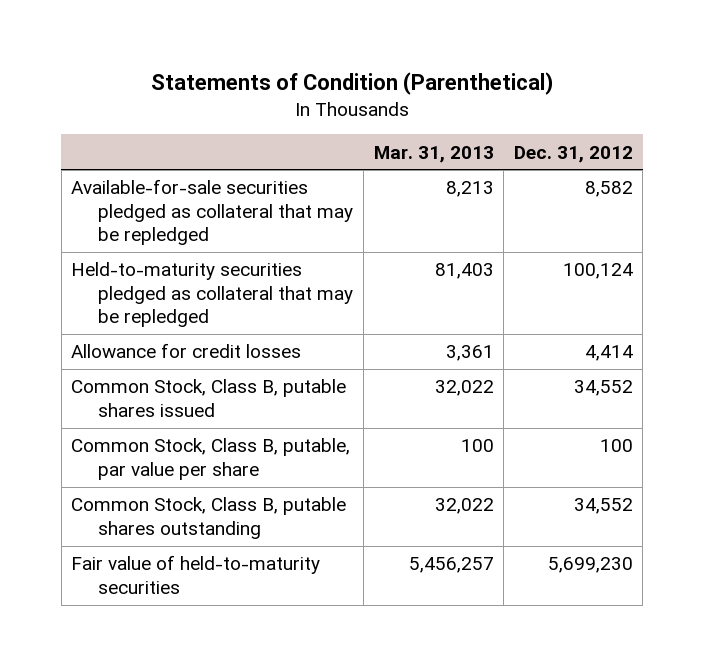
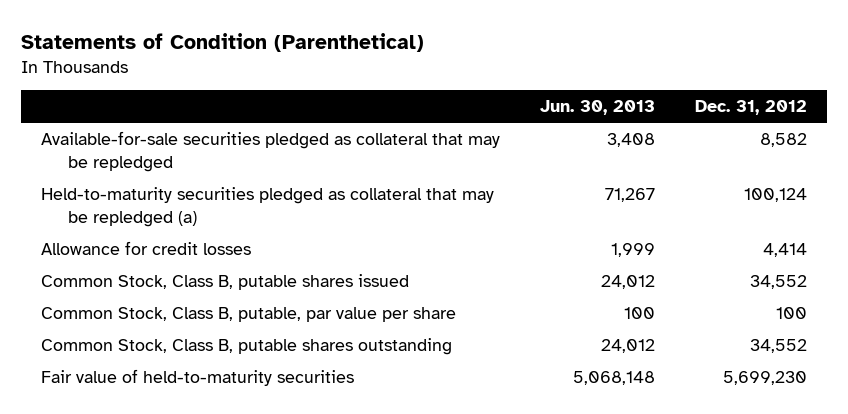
- | Mar. 31, 2013 | Dec. 31, 2012
+ | Jun. 30, 2013 | Dec. 31, 2012
- Held-to-maturity securities pledged as collateral that may be repledged | 81,403 | 100,124
+ Held-to-maturity securities pledged as collateral that may be repledged (a) | 71,267 | 100,124

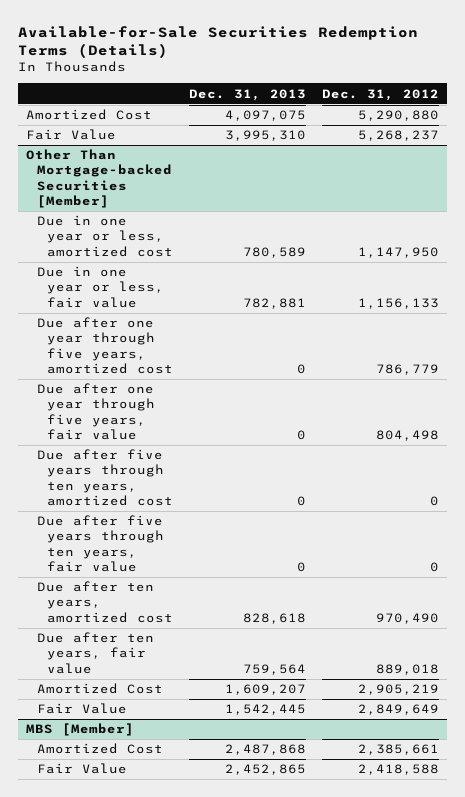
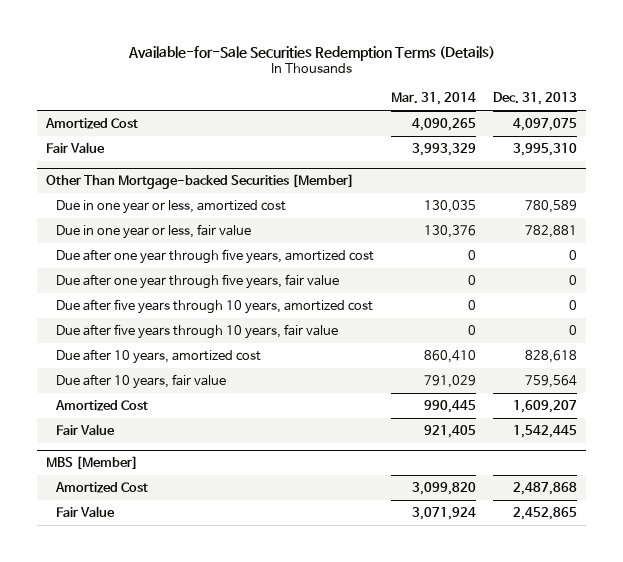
- | Dec. 31, 2013 | Dec. 31, 2012
+ | Mar. 31, 2014 | Dec. 31, 2013
@ Other Than Mortgage-backed Securities [Member]
- Due after five years through ten years, amortized cost | 0 | 0
- Due after five years through ten years, fair value | 0 | 0
- Due after ten years, amortized cost | 828,618 | 970,490
- Due after ten years, fair value | 759,564 | 889,018
+ Due after five years through 10 years, amortized cost | 0 | 0
+ Due after five years through 10 years, fair value | 0 | 0
+ Due after 10 years, amortized cost | 860,410 | 828,618
+ Due after 10 years, fair value | 791,029 | 759,564

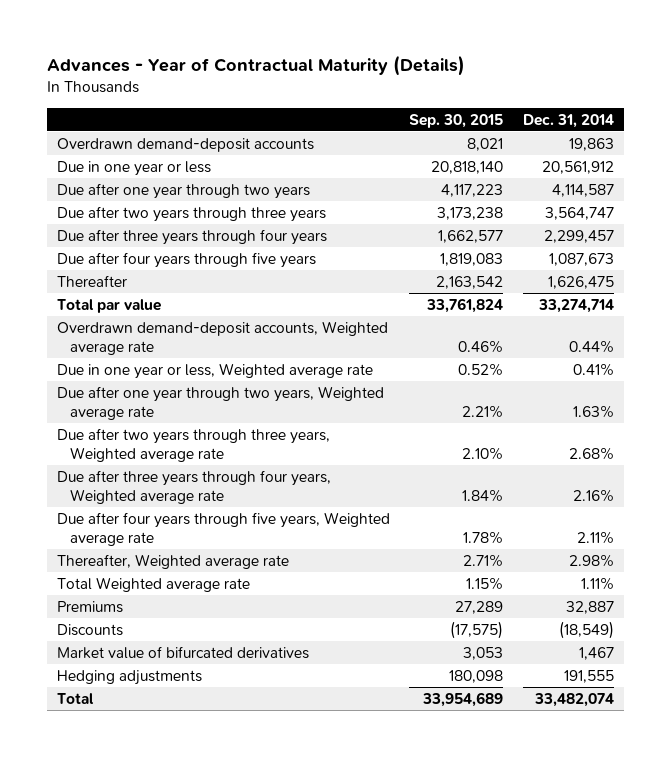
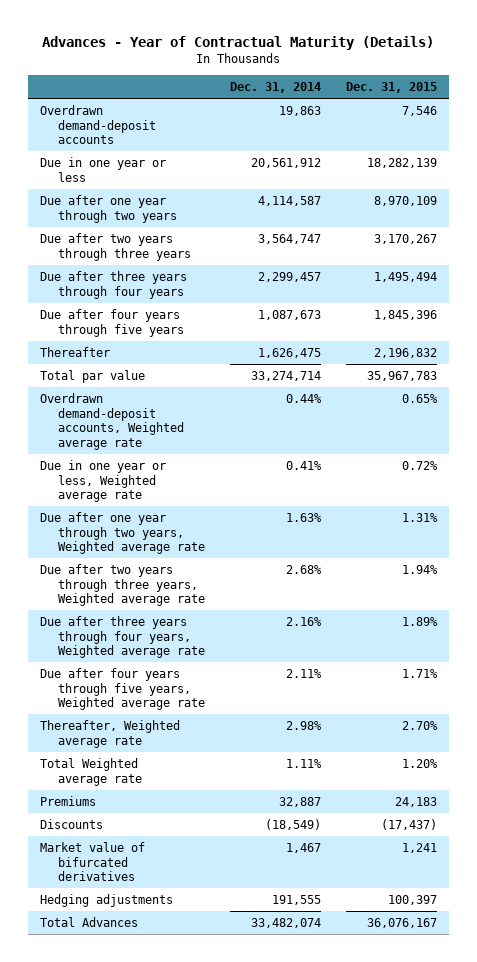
- | Sep. 30, 2015 | Dec. 31, 2014
+ | Dec. 31, 2014 | Dec. 31, 2015
- Total | 33,954,689 | 33,482,074
+ Total Advances | 33,482,074 | 36,076,167

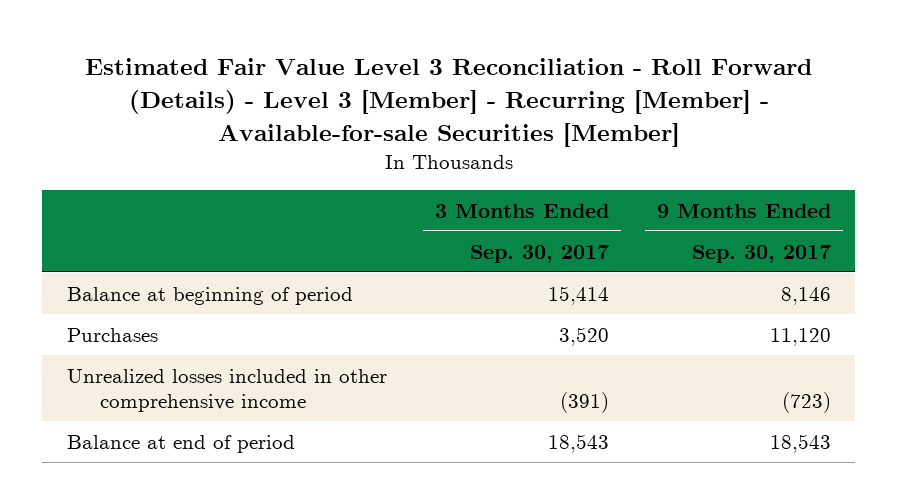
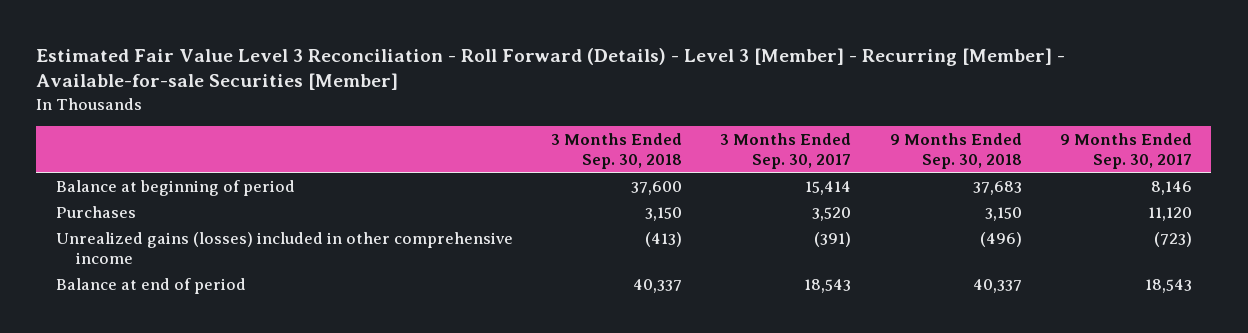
- | 3 Months Ended Sep. 30, 2017 | 9 Months Ended Sep. 30, 2017
+ | 3 Months Ended Sep. 30, 2018 | 3 Months Ended Sep. 30, 2017 | 9 Months Ended Sep. 30, 2018 | 9 Months Ended Sep. 30, 2017
- Unrealized losses included in other comprehensive income | (391) | (723)
+ Unrealized gains (losses) included in other comprehensive income | (413) | (391) | (496) | (723)

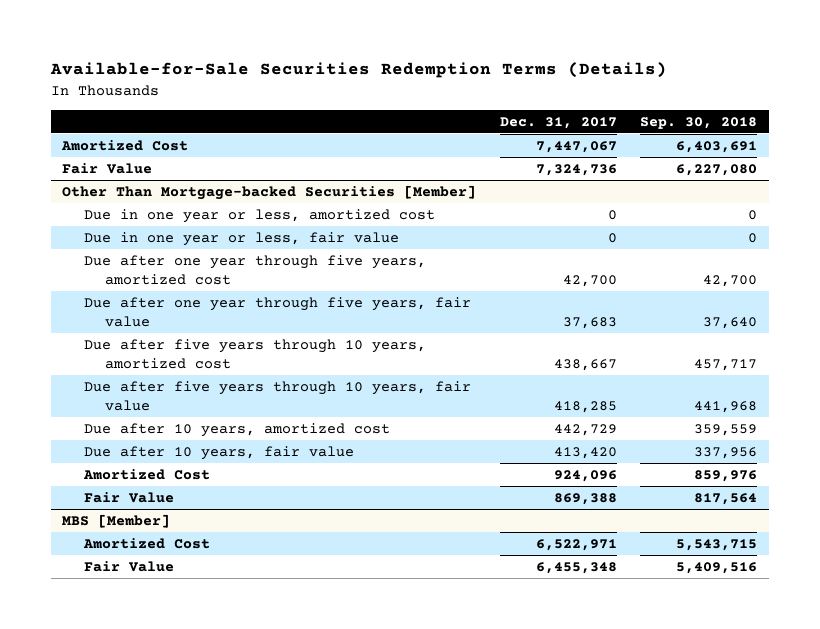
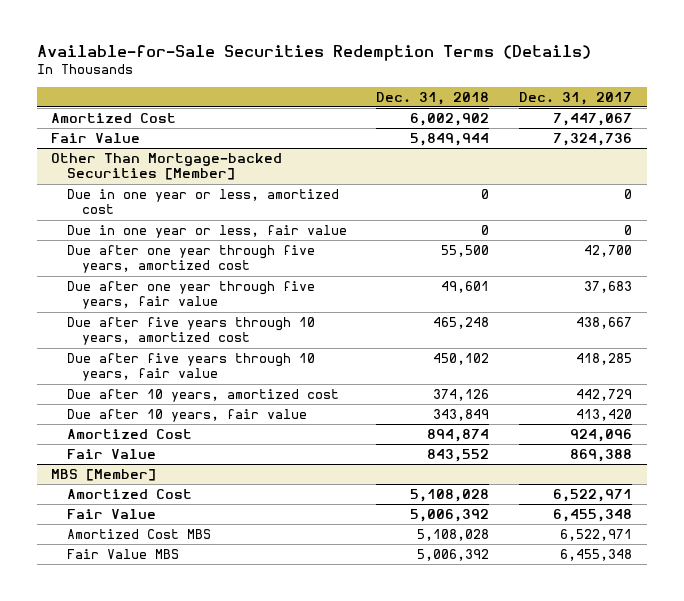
- | Dec. 31, 2017 | Sep. 30, 2018
+ | Dec. 31, 2018 | Dec. 31, 2017
@ MBS [Member]
+ Amortized Cost MBS | 5,108,028 | 6,522,971
+ Fair Value MBS | 5,006,392 | 6,455,348

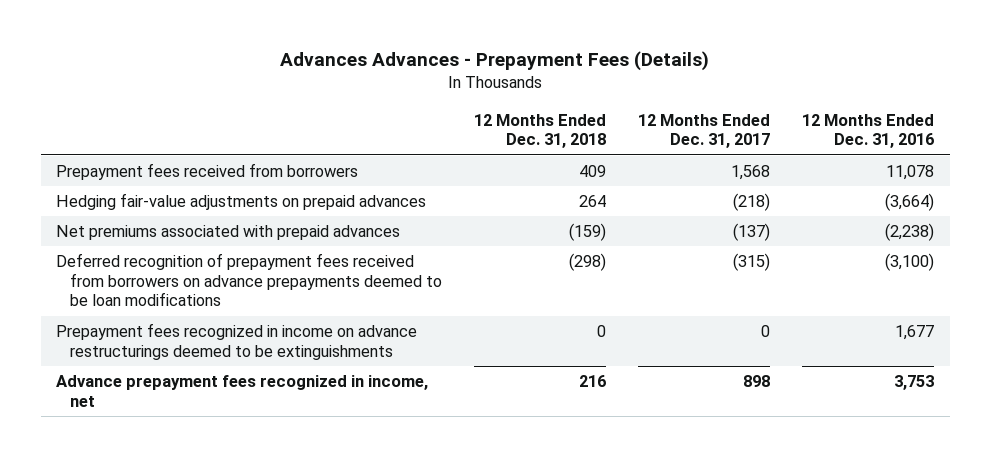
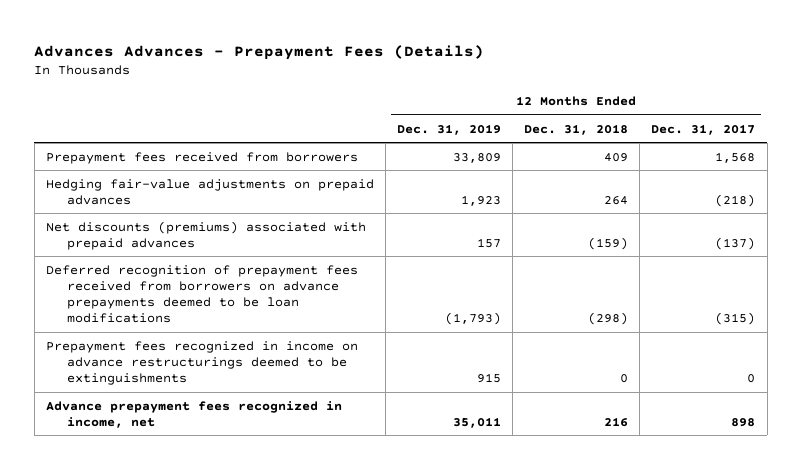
- | 12 Months Ended Dec. 31, 2018 | 12 Months Ended Dec. 31, 2017 | 12 Months Ended Dec. 31, 2016
+ | 12 Months Ended Dec. 31, 2019 | 12 Months Ended Dec. 31, 2018 | 12 Months Ended Dec. 31, 2017
- Net premiums associated with prepaid advances | (159) | (137) | (2,238)
+ Net discounts (premiums) associated with prepaid advances | 157 | (159) | (137)

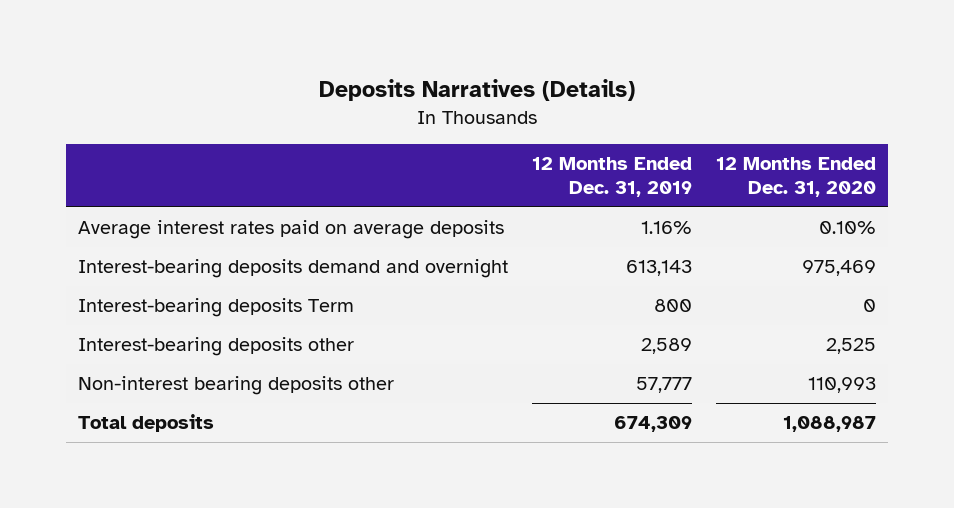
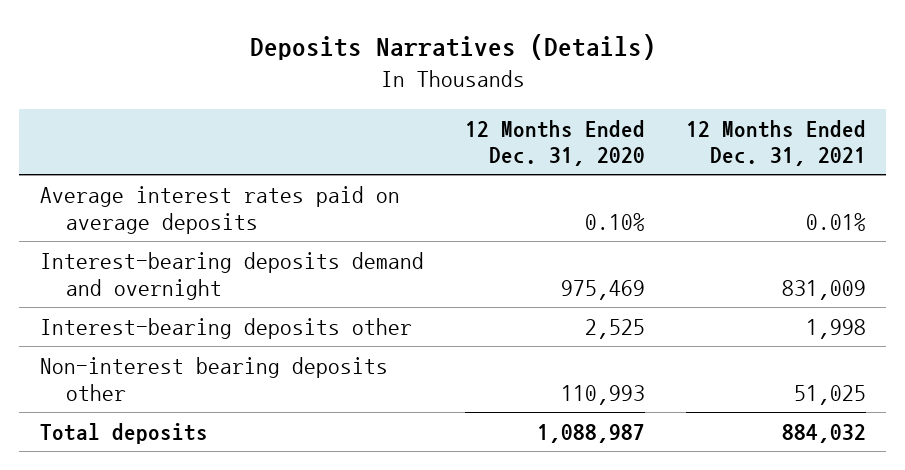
- | 12 Months Ended Dec. 31, 2019 | 12 Months Ended Dec. 31, 2020
+ | 12 Months Ended Dec. 31, 2020 | 12 Months Ended Dec. 31, 2021
- Interest-bearing deposits Term | 800 | 0

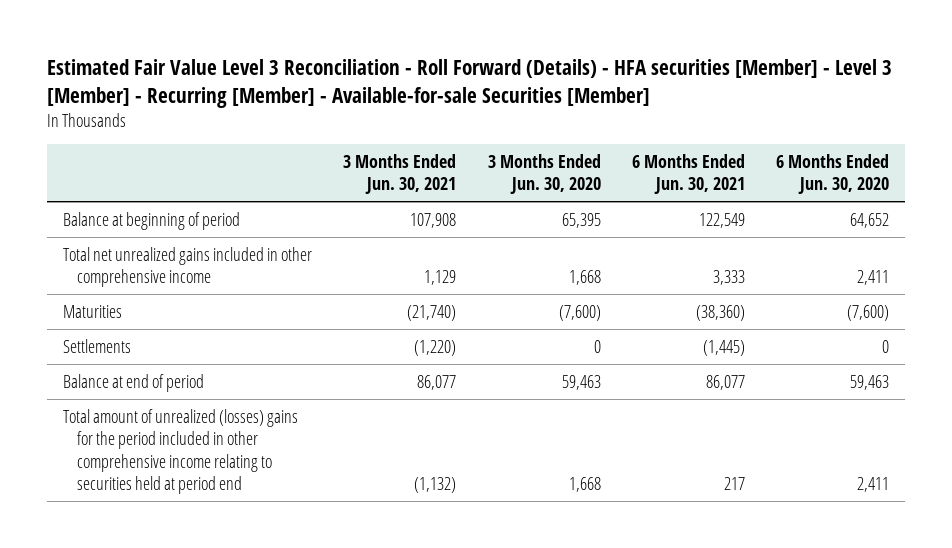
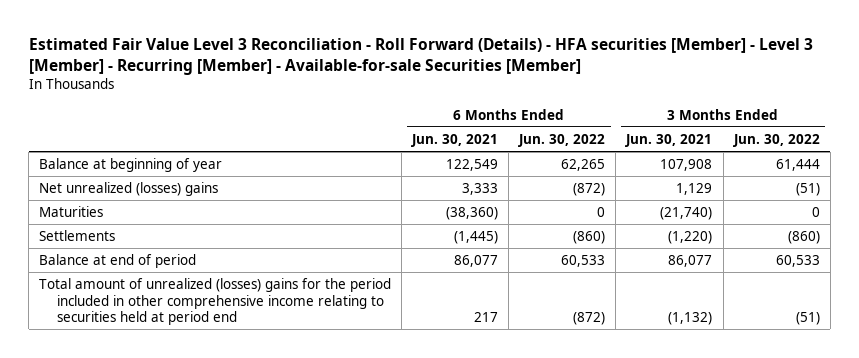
- | 3 Months Ended Jun. 30, 2021 | 3 Months Ended Jun. 30, 2020 | 6 Months Ended Jun. 30, 2021 | 6 Months Ended Jun. 30, 2020
+ | 6 Months Ended Jun. 30, 2021 | 6 Months Ended Jun. 30, 2022 | 3 Months Ended Jun. 30, 2021 | 3 Months Ended Jun. 30, 2022
- Balance at beginning of period | 107,908 | 65,395 | 122,549 | 64,652
- Total net unrealized gains included in other comprehensive income | 1,129 | 1,668 | 3,333 | 2,411
+ Balance at beginning of year | 122,549 | 62,265 | 107,908 | 61,444
+ Net unrealized (losses) gains | 3,333 | (872) | 1,129 | (51)

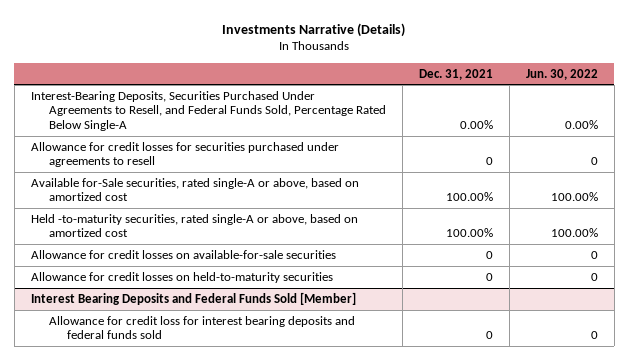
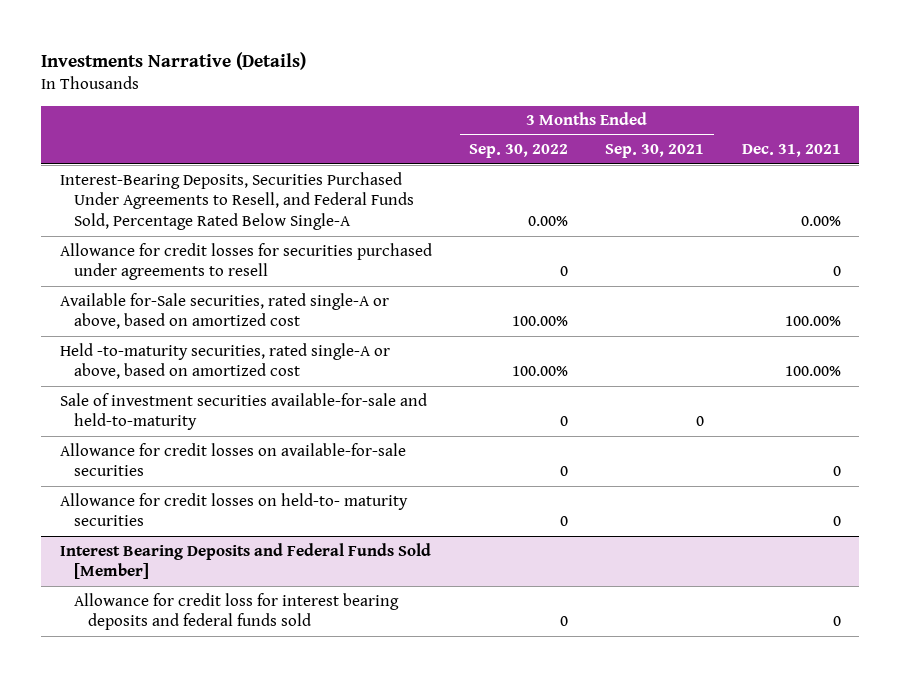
- | Dec. 31, 2021 | Jun. 30, 2022
+ | 3 Months Ended Sep. 30, 2022 | 3 Months Ended Sep. 30, 2021 | Dec. 31, 2021
+ Sale of investment securities available-for-sale and held-to-maturity | 0 | 0 |
- Allowance for credit losses on held-to-maturity securities | 0 | 0
+ Allowance for credit losses on held-to- maturity securities | 0 | | 0

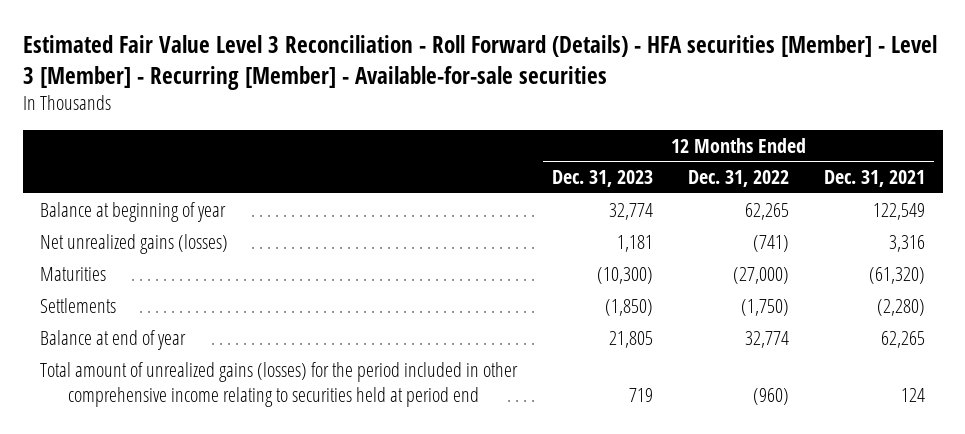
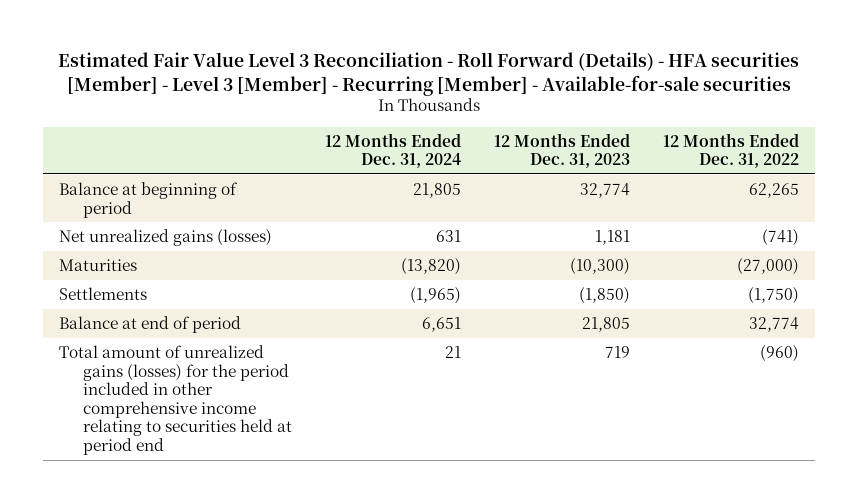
- | 12 Months Ended Dec. 31, 2023 | 12 Months Ended Dec. 31, 2022 | 12 Months Ended Dec. 31, 2021
+ | 12 Months Ended Dec. 31, 2024 | 12 Months Ended Dec. 31, 2023 | 12 Months Ended Dec. 31, 2022
- Balance at beginning of year | 32,774 | 62,265 | 122,549
+ Balance at beginning of period | 21,805 | 32,774 | 62,265
- Balance at end of year | 21,805 | 32,774 | 62,265
+ Balance at end of period | 6,651 | 21,805 | 32,774

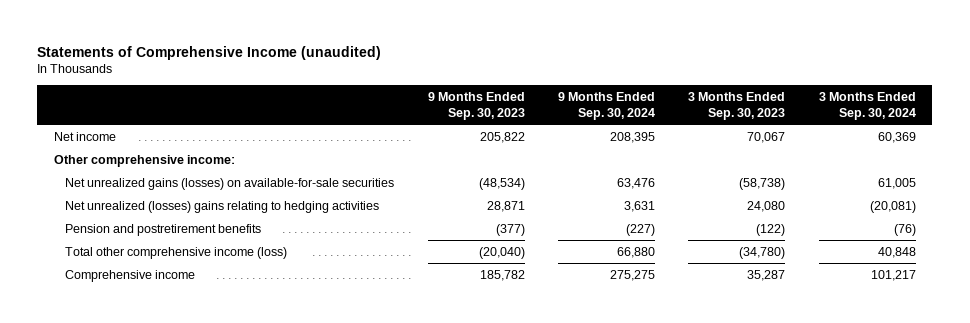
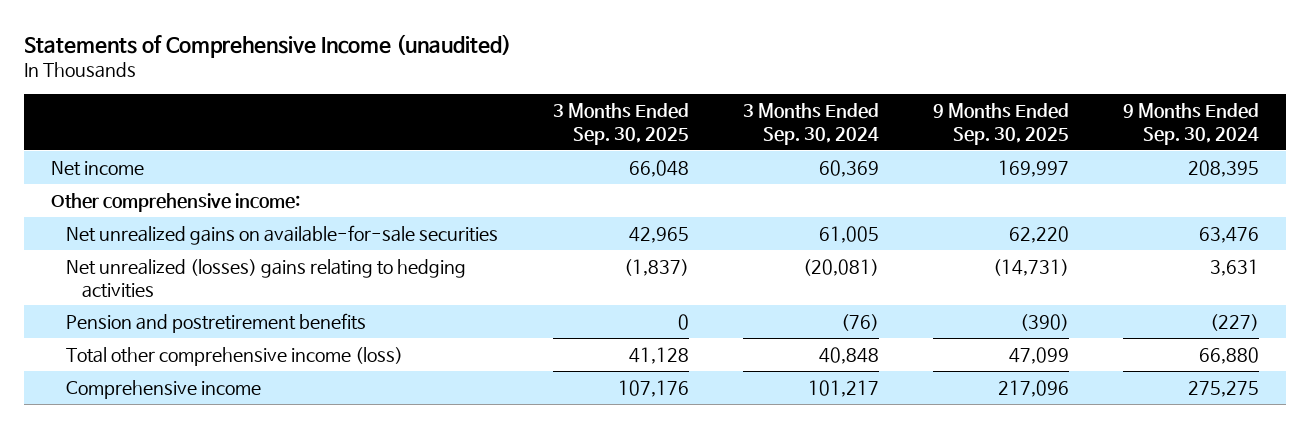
- | 9 Months Ended Sep. 30, 2023 | 9 Months Ended Sep. 30, 2024 | 3 Months Ended Sep. 30, 2023 | 3 Months Ended Sep. 30, 2024
+ | 3 Months Ended Sep. 30, 2025 | 3 Months Ended Sep. 30, 2024 | 9 Months Ended Sep. 30, 2025 | 9 Months Ended Sep. 30, 2024
- Net unrealized gains (losses) on available-for-sale securities | (48,534) | 63,476 | (58,738) | 61,005
+ Net unrealized gains on available-for-sale securities | 42,965 | 61,005 | 62,220 | 63,476

